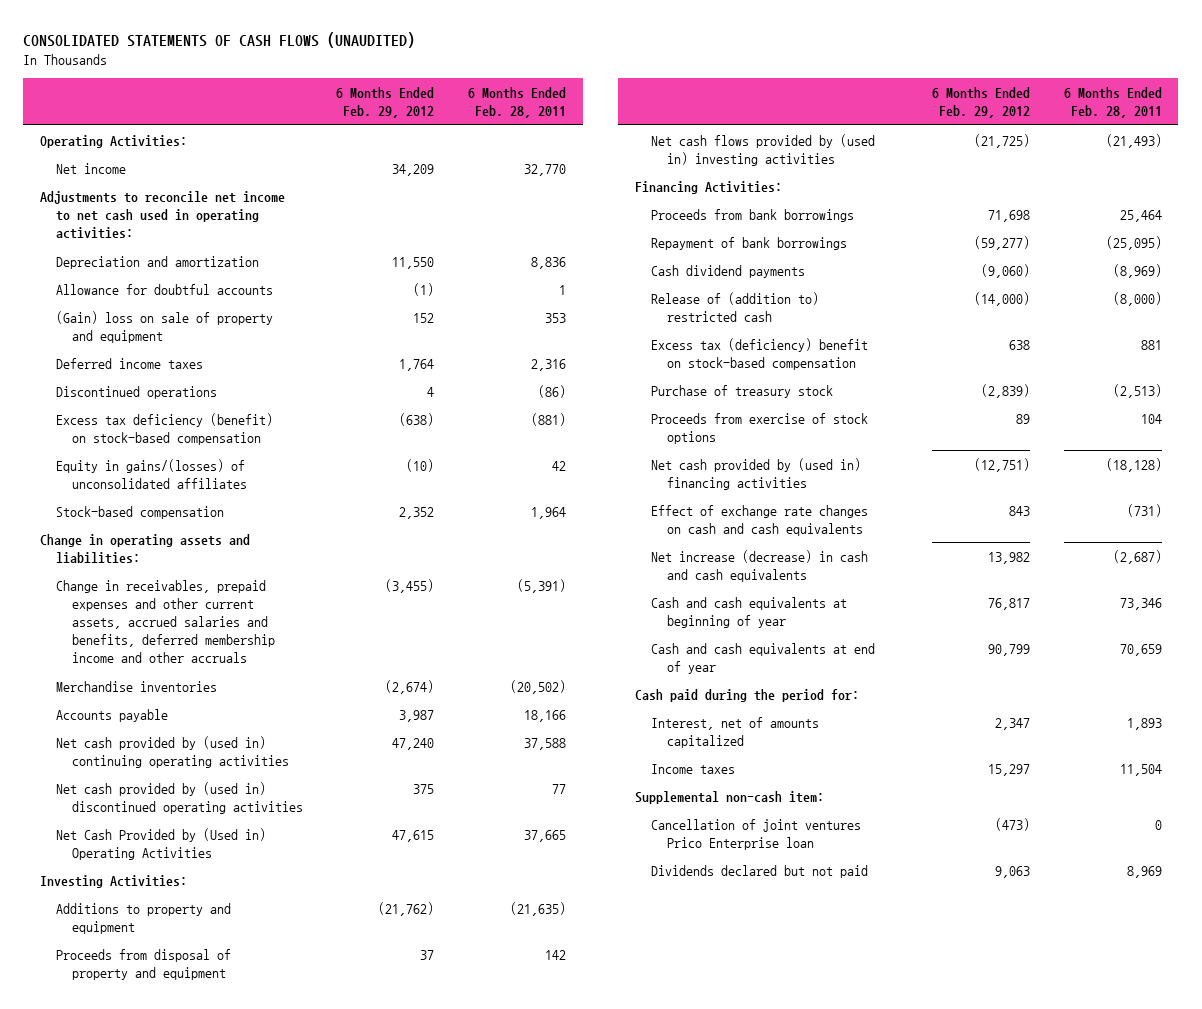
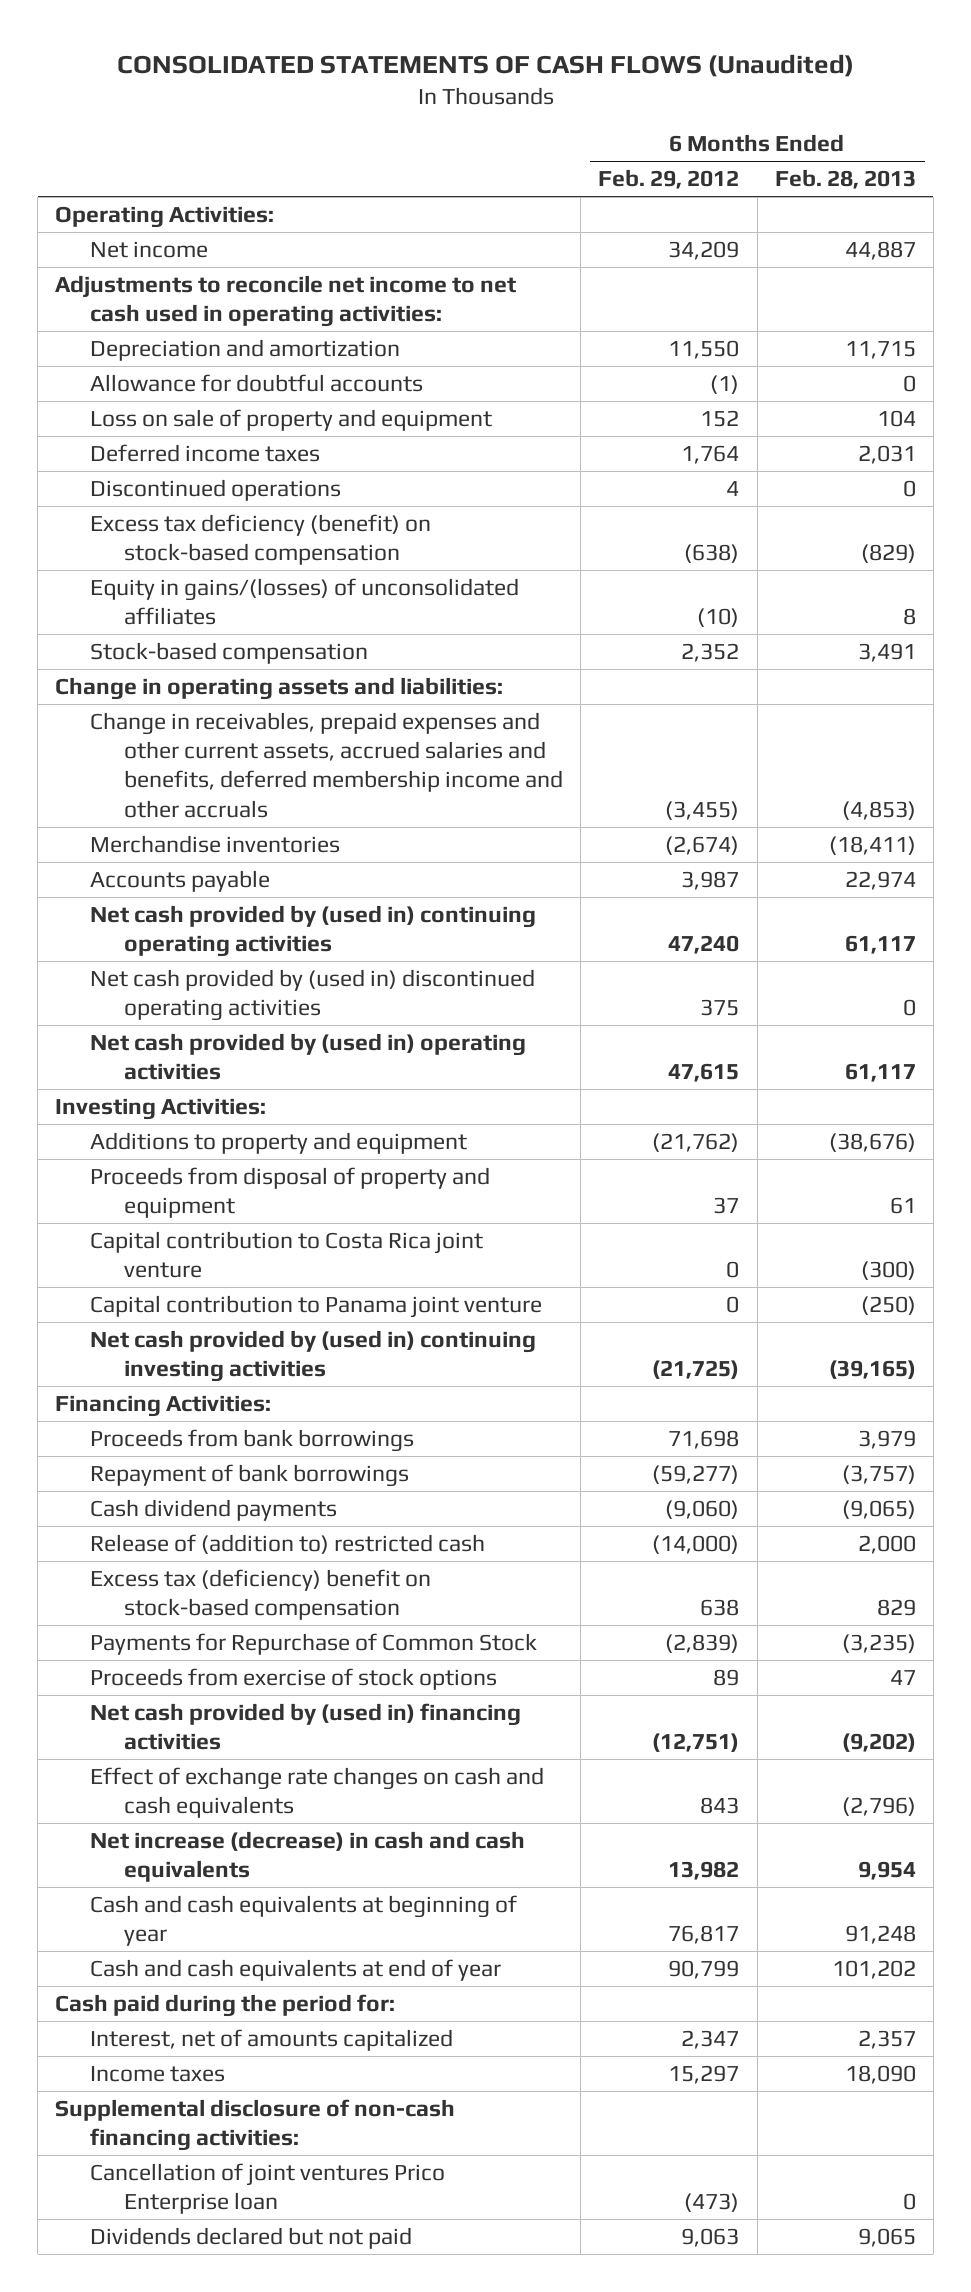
- CONSOLIDATED STATEMENTS OF CASH FLOWS (UNAUDITED)
+ CONSOLIDATED STATEMENTS OF CASH FLOWS (Unaudited)
- | 6 Months Ended Feb. 29, 2012 | 6 Months Ended Feb. 28, 2011
+ | 6 Months Ended Feb. 29, 2012 | 6 Months Ended Feb. 28, 2013
- (Gain) loss on sale of property and equipment | 152 | 353
+ Loss on sale of property and equipment | 152 | 104
- Net Cash Provided by (Used in) Operating Activities | 47,615 | 37,665
+ Net cash provided by (used in) operating activities | 47,615 | 61,117
- Net cash flows provided by (used in) investing activities | (21,725) | (21,493)
+ Capital contribution to Costa Rica joint venture | 0 | (300)
+ Capital contribution to Panama joint venture | 0 | (250)
+ Net cash provided by (used in) continuing investing activities | (21,725) | (39,165)
- Purchase of treasury stock | (2,839) | (2,513)
+ Payments for Repurchase of Common Stock | (2,839) | (3,235)
- Supplemental non-cash item:
+ Supplemental disclosure of non-cash financing activities:

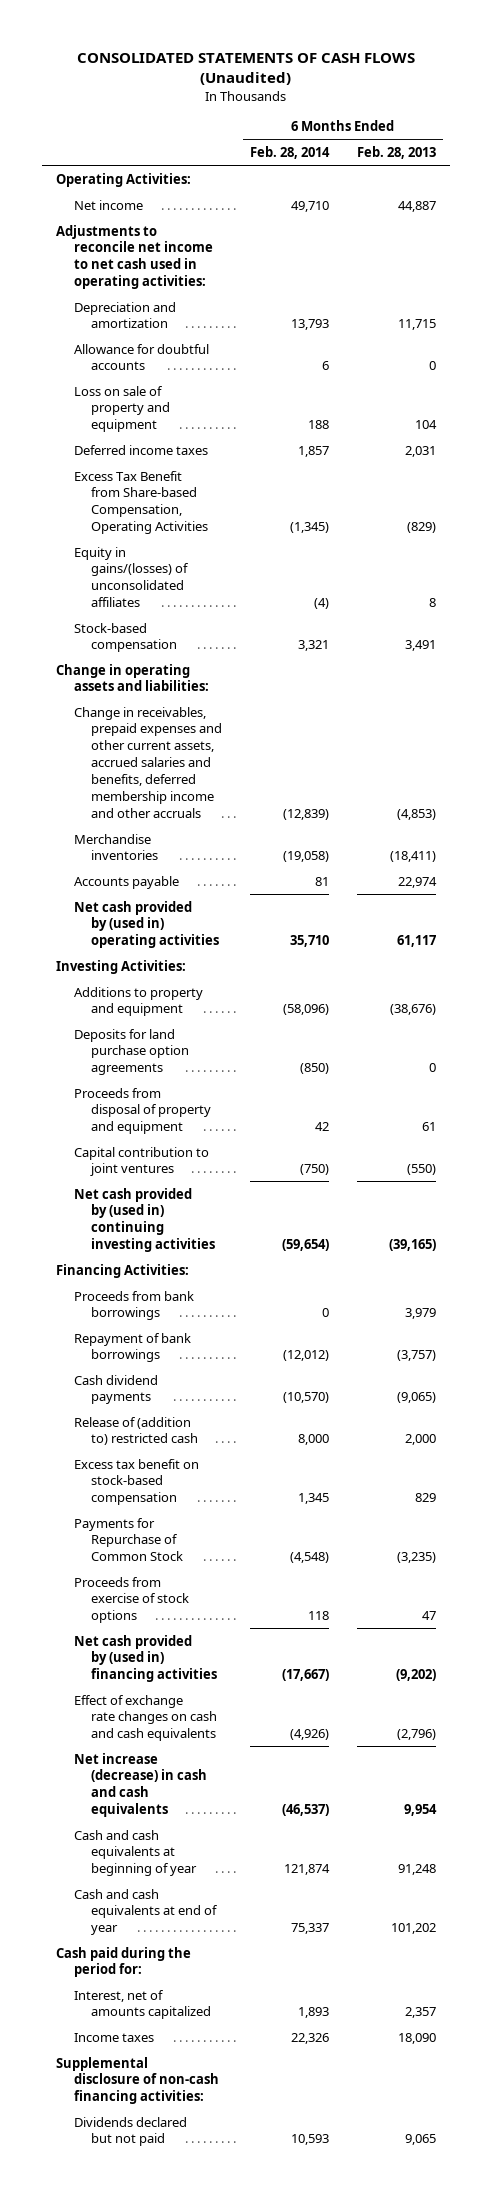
- | 6 Months Ended Feb. 29, 2012 | 6 Months Ended Feb. 28, 2013
+ | 6 Months Ended Feb. 28, 2014 | 6 Months Ended Feb. 28, 2013
- Discontinued operations | 4 | 0
- Excess tax deficiency (benefit) on stock-based compensation | (638) | (829)
+ Excess Tax Benefit from Share-based Compensation, Operating Activities | (1,345) | (829)
- Net cash provided by (used in) continuing operating activities | 47,240 | 61,117
- Net cash provided by (used in) discontinued operating activities | 375 | 0
+ Deposits for land purchase option agreements | (850) | 0
- Capital contribution to Costa Rica joint venture | 0 | (300)
- Capital contribution to Panama joint venture | 0 | (250)
+ Capital contribution to joint ventures | (750) | (550)
- Excess tax (deficiency) benefit on stock-based compensation | 638 | 829
+ Excess tax benefit on stock-based compensation | 1,345 | 829
- Cancellation of joint ventures Prico Enterprise loan | (473) | 0

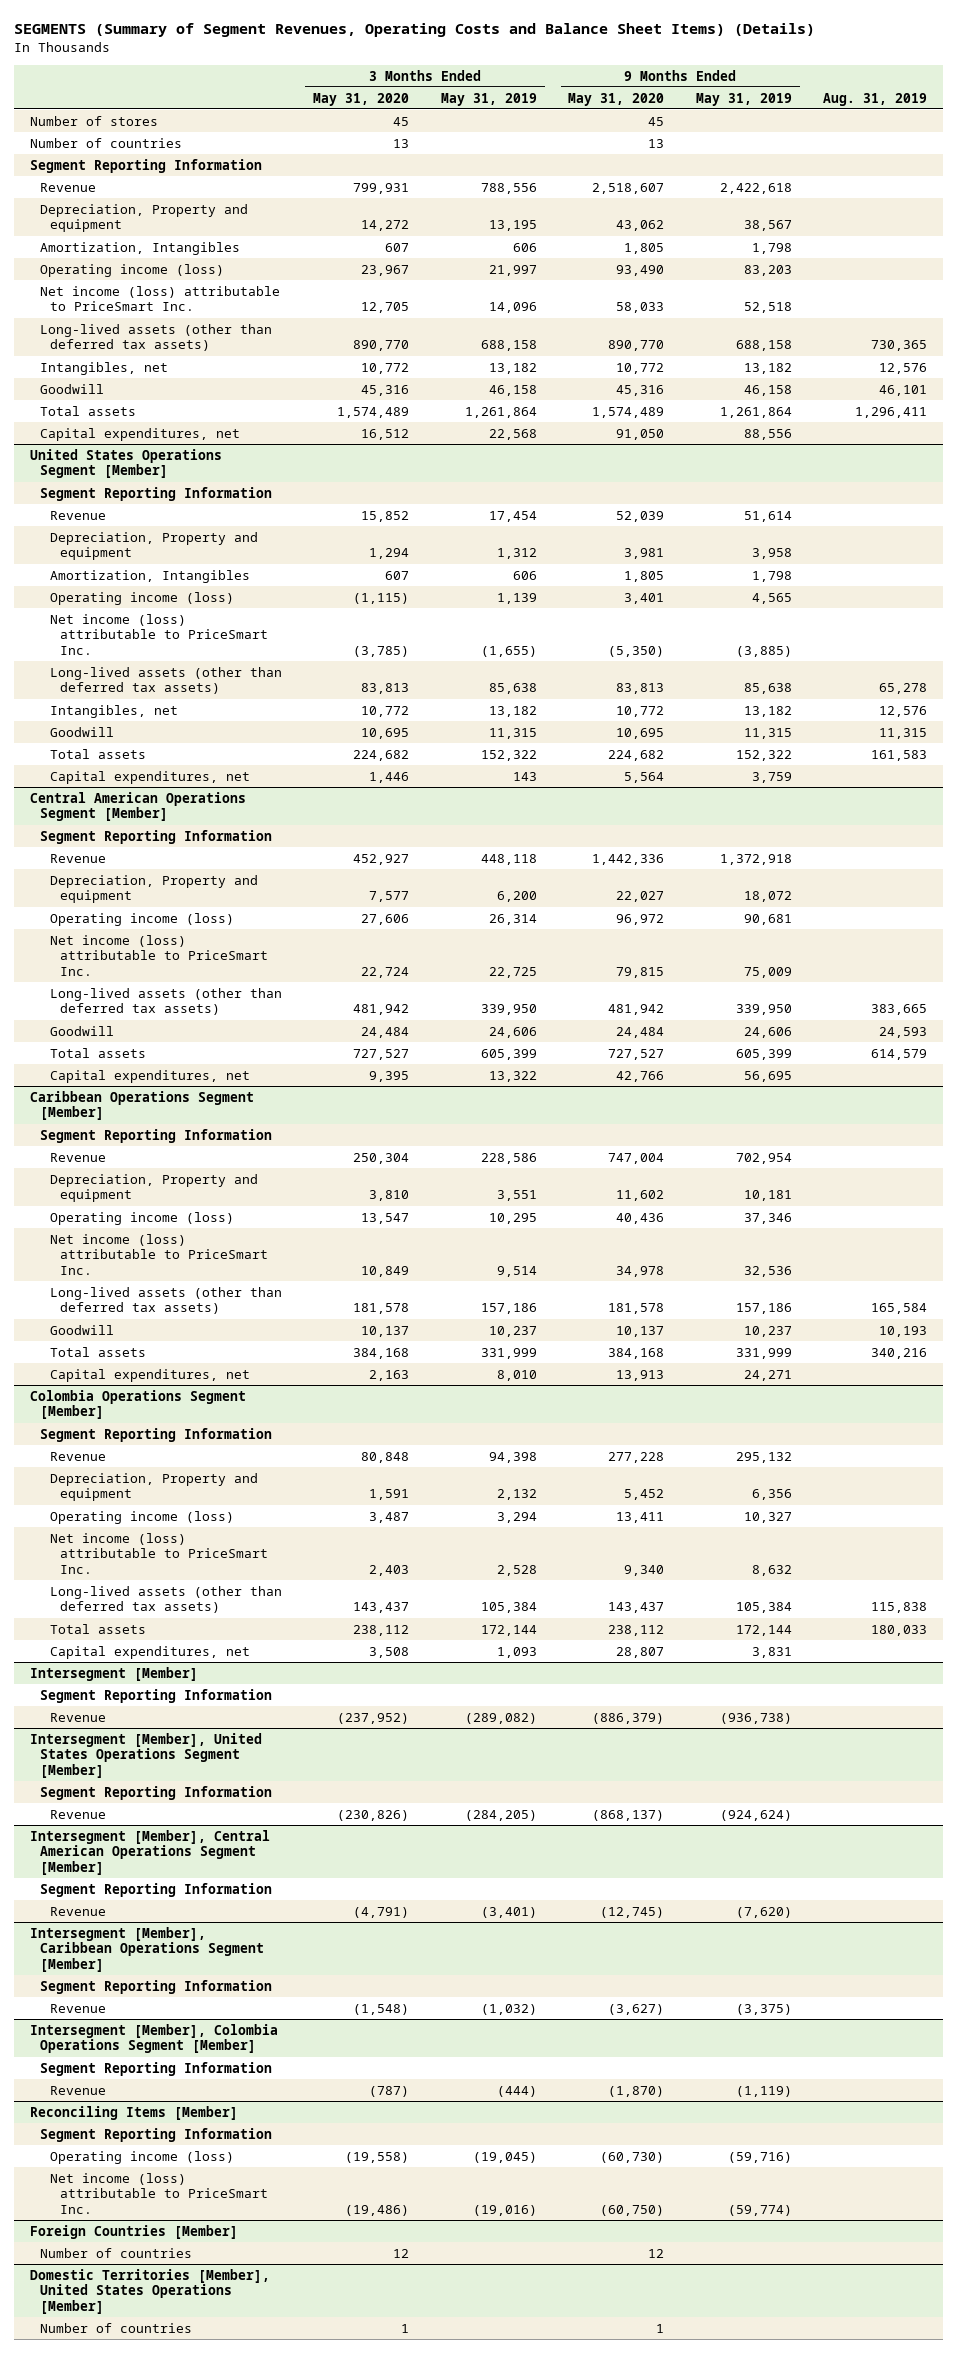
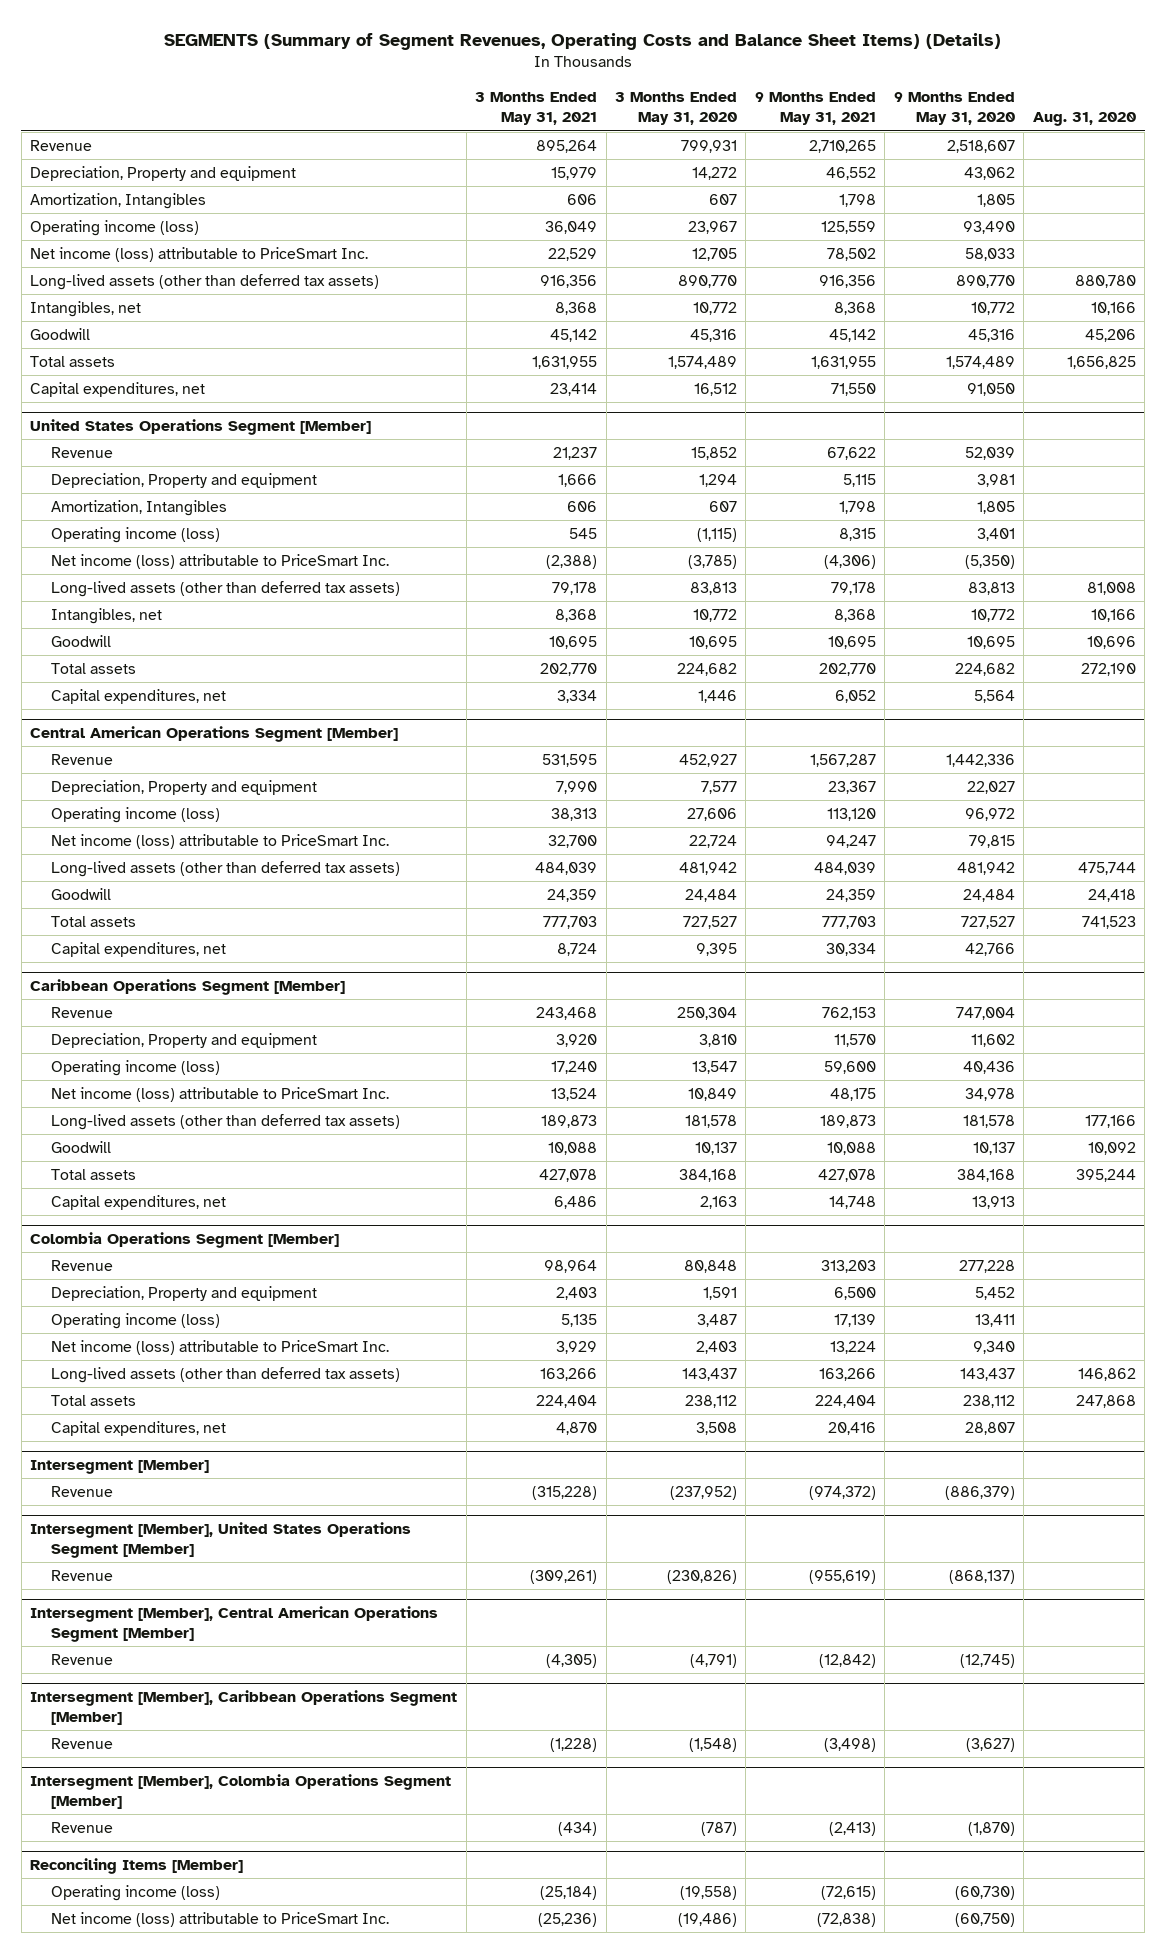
- | 3 Months Ended May 31, 2020 | 3 Months Ended May 31, 2019 | 9 Months Ended May 31, 2020 | 9 Months Ended May 31, 2019 | Aug. 31, 2019
+ | 3 Months Ended May 31, 2021 | 3 Months Ended May 31, 2020 | 9 Months Ended May 31, 2021 | 9 Months Ended May 31, 2020 | Aug. 31, 2020
- Number of stores | 45 | | 45 | |
- Number of countries | 13 | | 13 | |
- Segment Reporting Information
@ United States Operations Segment [Member]
- Segment Reporting Information
@ Central American Operations Segment [Member]
- Segment Reporting Information
@ Caribbean Operations Segment [Member]
- Segment Reporting Information
@ Colombia Operations Segment [Member]
- Segment Reporting Information
@ Intersegment [Member]
- Segment Reporting Information
@ Intersegment [Member], United States Operations Segment [Member]
- Segment Reporting Information
@ Intersegment [Member], Central American Operations Segment [Member]
- Segment Reporting Information
@ Intersegment [Member], Caribbean Operations Segment [Member]
- Segment Reporting Information
@ Intersegment [Member], Colombia Operations Segment [Member]
- Segment Reporting Information
@ Reconciling Items [Member]
- Segment Reporting Information
- Foreign Countries [Member]
- Number of countries | 12 | | 12 | |
- Domestic Territories [Member], United States Operations [Member]
- Number of countries | 1 | | 1 | |

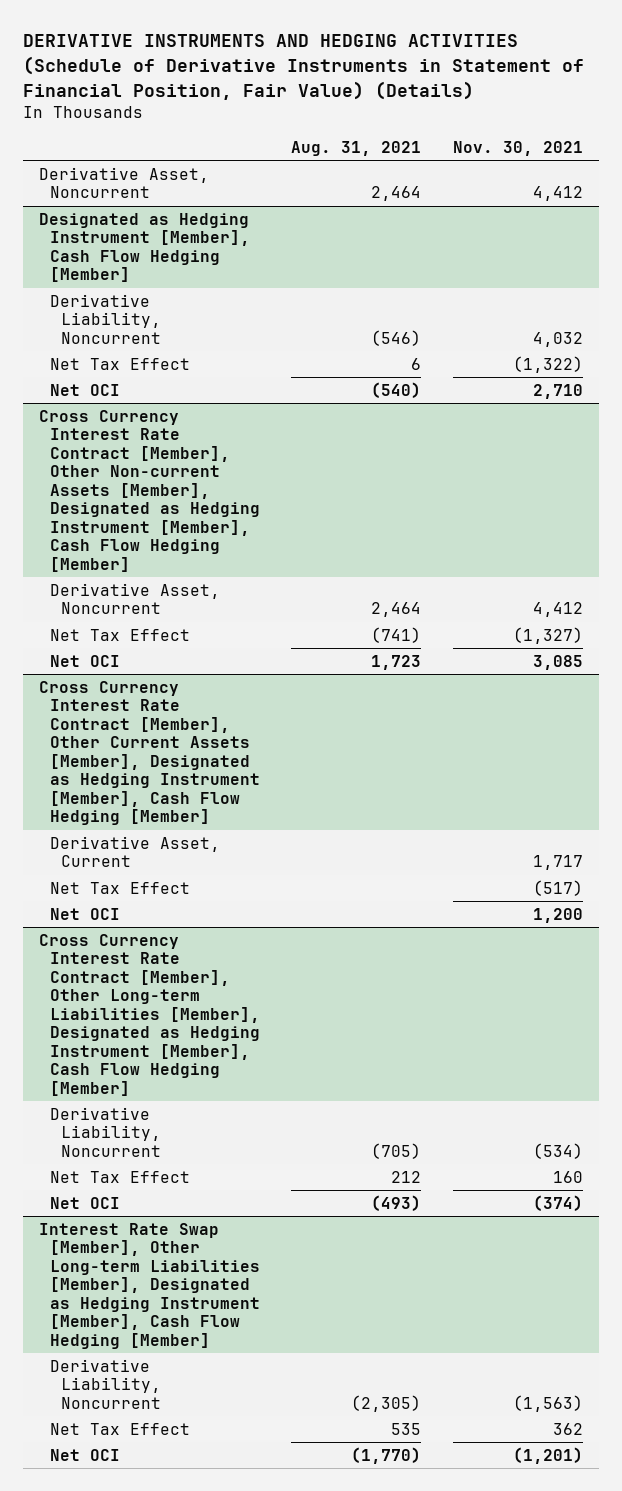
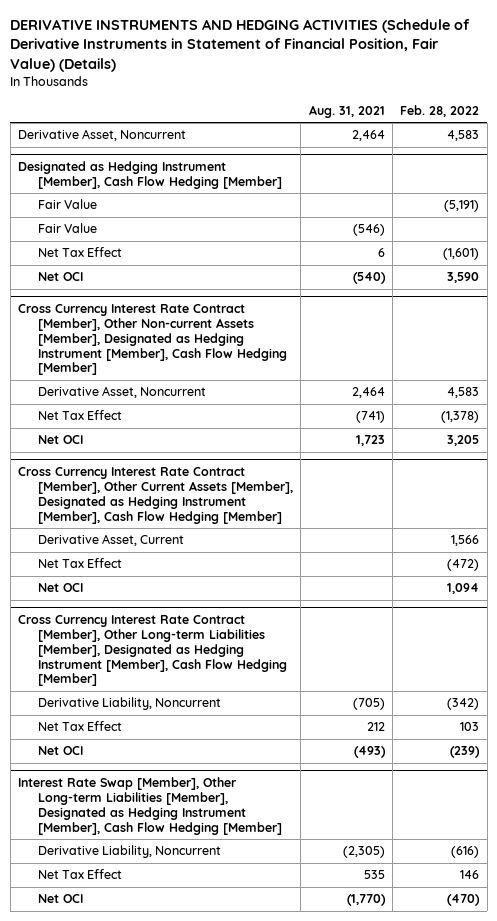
- | Aug. 31, 2021 | Nov. 30, 2021
+ | Aug. 31, 2021 | Feb. 28, 2022
@ Designated as Hedging Instrument [Member], Cash Flow Hedging [Member]
- Derivative Liability, Noncurrent | (546) | 4,032
+ Fair Value | | (5,191)
+ Fair Value | (546) |

